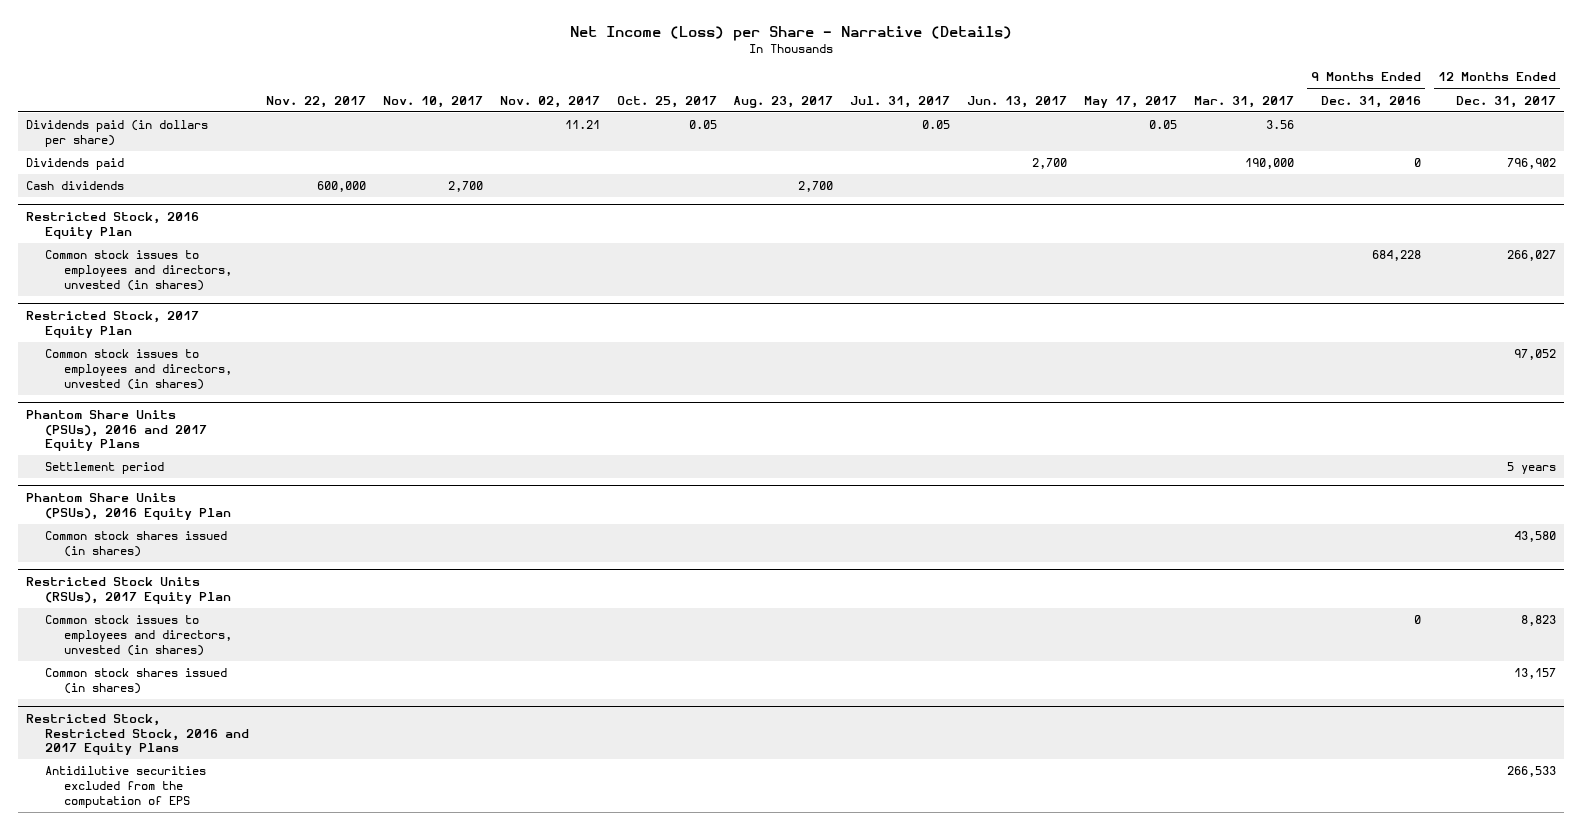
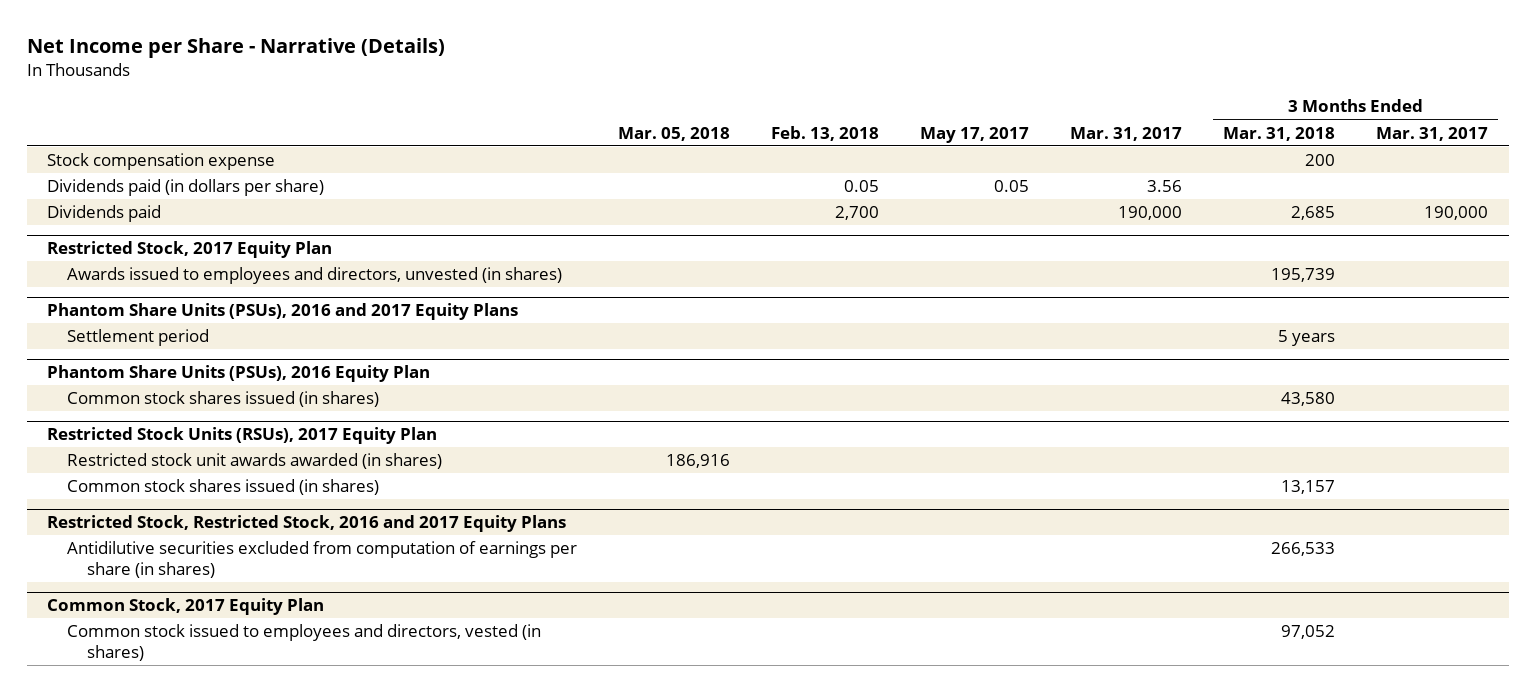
- Net Income (Loss) per Share - Narrative (Details)
+ Net Income per Share - Narrative (Details)
- | Nov. 22, 2017 | Nov. 10, 2017 | Nov. 02, 2017 | Oct. 25, 2017 | Aug. 23, 2017 | Jul. 31, 2017 | Jun. 13, 2017 | May 17, 2017 | Mar. 31, 2017 | 9 Months Ended Dec. 31, 2016 | 12 Months Ended Dec. 31, 2017
+ | Mar. 05, 2018 | Feb. 13, 2018 | May 17, 2017 | Mar. 31, 2017 | 3 Months Ended Mar. 31, 2018 | 3 Months Ended Mar. 31, 2017
+ Stock compensation expense | | | | | 200 |
- Cash dividends | 600,000 | 2,700 | | | 2,700 | | | | | |
- Restricted Stock, 2016 Equity Plan
- Common stock issues to employees and directors, unvested (in shares) | | | | | | | | | | 684,228 | 266,027
@ Restricted Stock, 2017 Equity Plan
- Common stock issues to employees and directors, unvested (in shares) | | | | | | | | | | | 97,052
+ Awards issued to employees and directors, unvested (in shares) | | | | | 195,739 |
@ Restricted Stock Units (RSUs), 2017 Equity Plan
- Common stock issues to employees and directors, unvested (in shares) | | | | | | | | | | 0 | 8,823
+ Restricted stock unit awards awarded (in shares) | 186,916 | | | | |
@ Restricted Stock, Restricted Stock, 2016 and 2017 Equity Plans
- Antidilutive securities excluded from the computation of EPS | | | | | | | | | | | 266,533
+ Antidilutive securities excluded from computation of earnings per share (in shares) | | | | | 266,533 |
+ Common Stock, 2017 Equity Plan
+ Common stock issued to employees and directors, vested (in shares) | | | | | 97,052 |

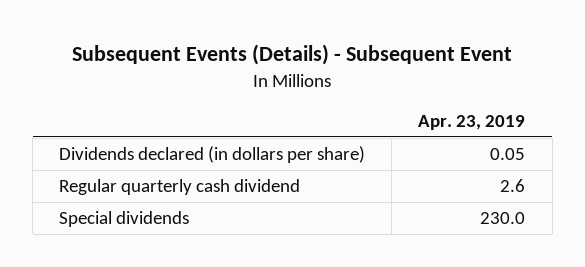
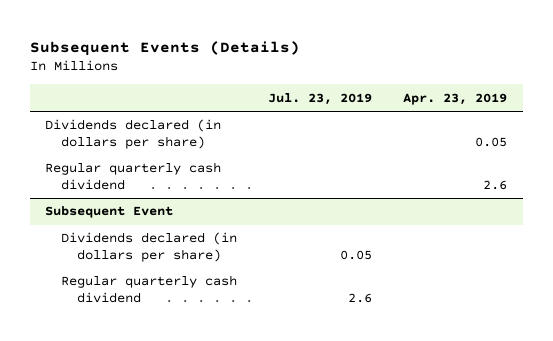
- Subsequent Events (Details) - Subsequent Event
+ Subsequent Events (Details)
- | Apr. 23, 2019
+ | Jul. 23, 2019 | Apr. 23, 2019
- Special dividends | 230.0
+ Subsequent Event
+ Dividends declared (in dollars per share) | 0.05 |
+ Regular quarterly cash dividend | 2.6 |

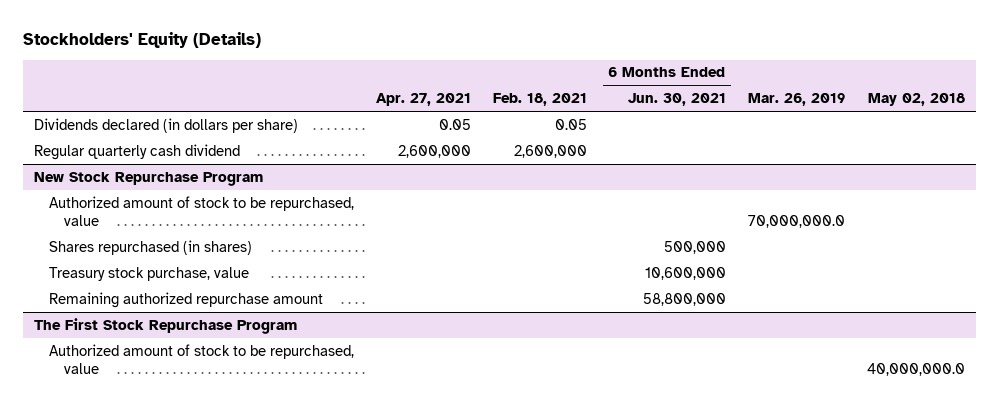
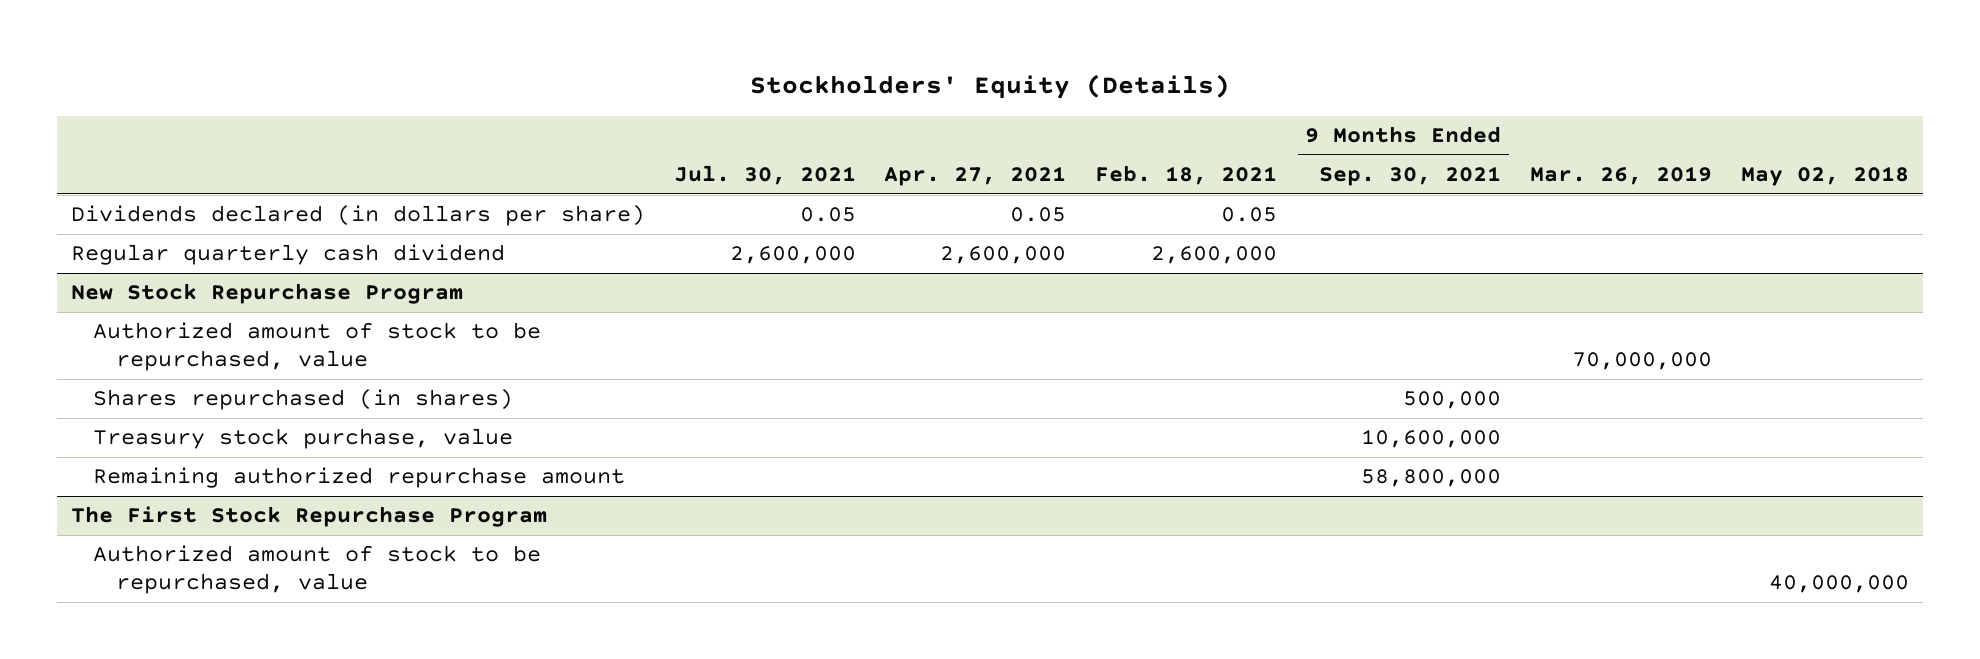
- | Apr. 27, 2021 | Feb. 18, 2021 | 6 Months Ended Jun. 30, 2021 | Mar. 26, 2019 | May 02, 2018
+ | Jul. 30, 2021 | Apr. 27, 2021 | Feb. 18, 2021 | 9 Months Ended Sep. 30, 2021 | Mar. 26, 2019 | May 02, 2018
@ New Stock Repurchase Program
- Authorized amount of stock to be repurchased, value | | | | 70,000,000.0 |
+ Authorized amount of stock to be repurchased, value | | | | | 70,000,000 |
@ The First Stock Repurchase Program
- Authorized amount of stock to be repurchased, value | | | | | 40,000,000.0
+ Authorized amount of stock to be repurchased, value | | | | | | 40,000,000

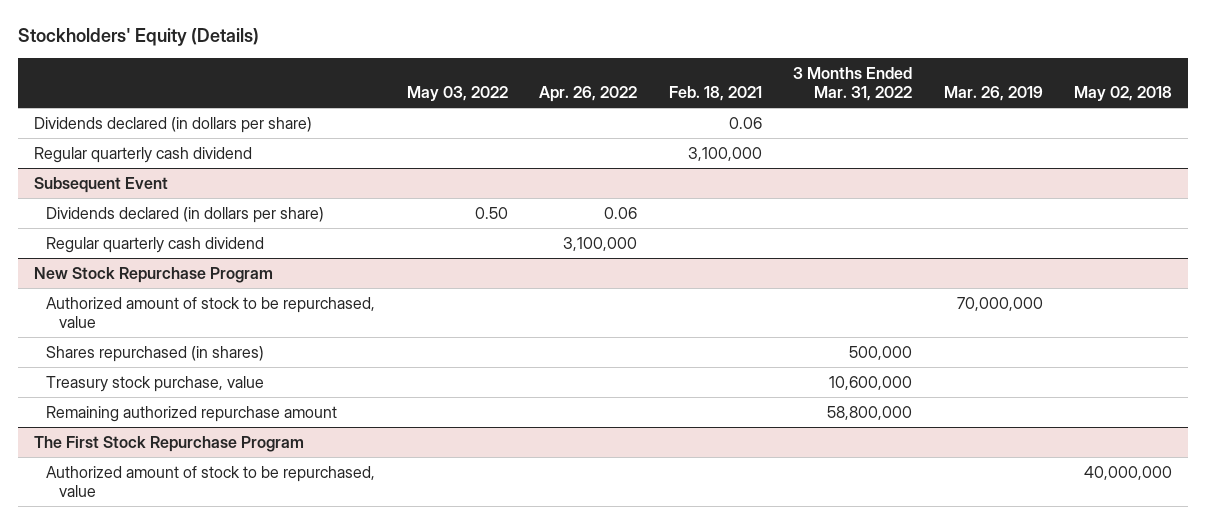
- | Jul. 30, 2021 | Apr. 27, 2021 | Feb. 18, 2021 | 9 Months Ended Sep. 30, 2021 | Mar. 26, 2019 | May 02, 2018
+ | May 03, 2022 | Apr. 26, 2022 | Feb. 18, 2021 | 3 Months Ended Mar. 31, 2022 | Mar. 26, 2019 | May 02, 2018
- Dividends declared (in dollars per share) | 0.05 | 0.05 | 0.05 | | |
- Regular quarterly cash dividend | 2,600,000 | 2,600,000 | 2,600,000 | | |
+ Dividends declared (in dollars per share) | | | 0.06 | | |
+ Regular quarterly cash dividend | | | 3,100,000 | | |
+ Subsequent Event
+ Dividends declared (in dollars per share) | 0.50 | 0.06 | | | |
+ Regular quarterly cash dividend | | 3,100,000 | | | |

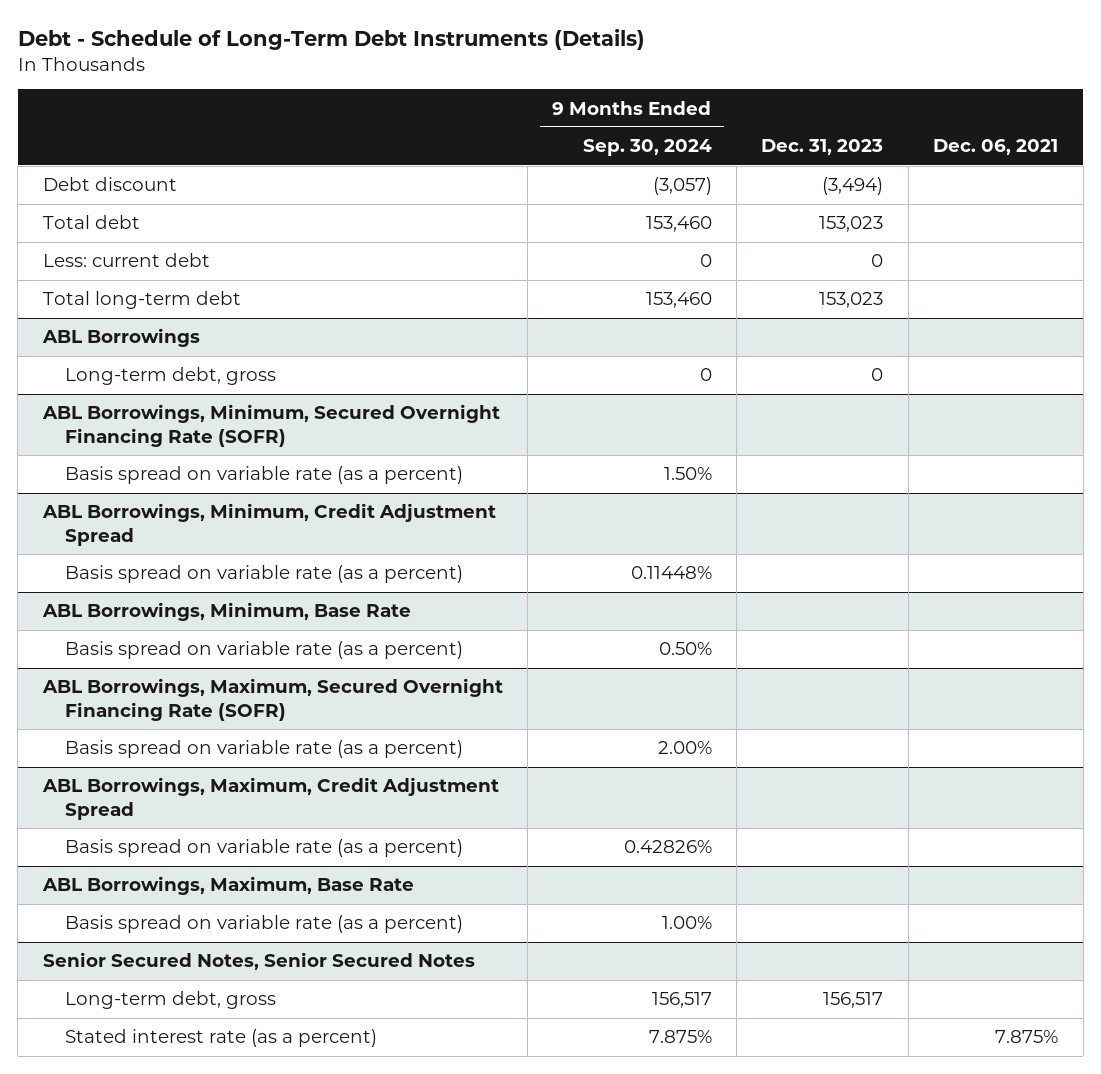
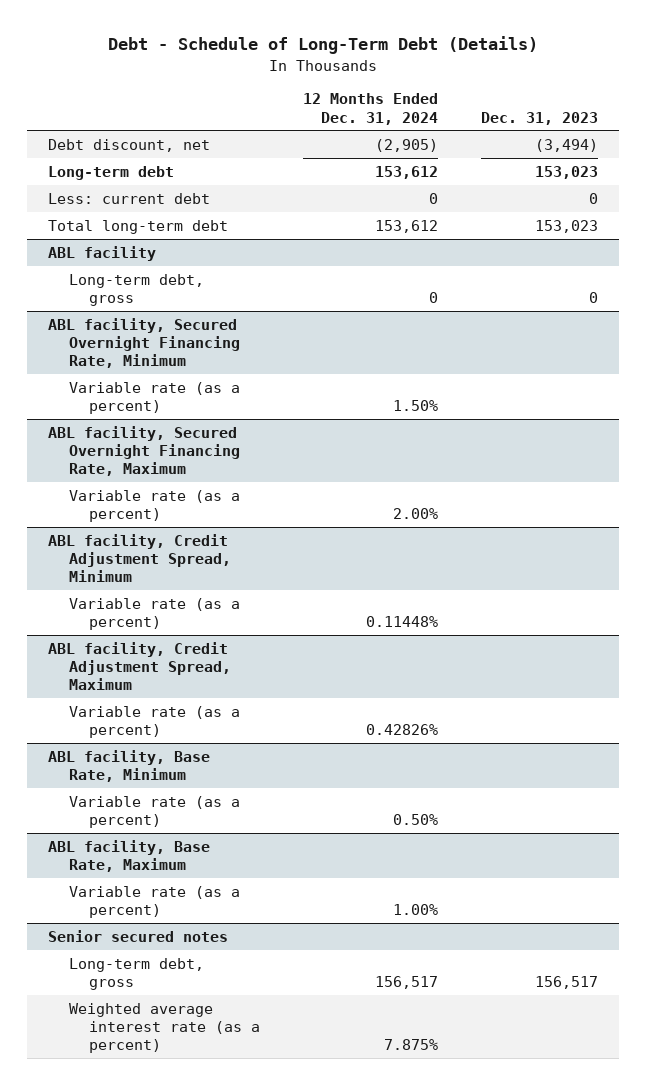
- Debt - Schedule of Long-Term Debt Instruments (Details)
+ Debt - Schedule of Long-Term Debt (Details)
- | 9 Months Ended Sep. 30, 2024 | Dec. 31, 2023 | Dec. 06, 2021
+ | 12 Months Ended Dec. 31, 2024 | Dec. 31, 2023
- Debt discount | (3,057) | (3,494) |
- Total debt | 153,460 | 153,023 |
+ Debt discount, net | (2,905) | (3,494)
+ Long-term debt | 153,612 | 153,023
- ABL Borrowings
+ ABL facility
- ABL Borrowings, Minimum, Secured Overnight Financing Rate (SOFR)
- Basis spread on variable rate (as a percent) | 1.50% | |
- ABL Borrowings, Minimum, Credit Adjustment Spread
- Basis spread on variable rate (as a percent) | 0.11448% | |
- ABL Borrowings, Minimum, Base Rate
- Basis spread on variable rate (as a percent) | 0.50% | |
- ABL Borrowings, Maximum, Secured Overnight Financing Rate (SOFR)
- Basis spread on variable rate (as a percent) | 2.00% | |
- ABL Borrowings, Maximum, Credit Adjustment Spread
- Basis spread on variable rate (as a percent) | 0.42826% | |
- ABL Borrowings, Maximum, Base Rate
- Basis spread on variable rate (as a percent) | 1.00% | |
- Senior Secured Notes, Senior Secured Notes
+ ABL facility, Secured Overnight Financing Rate, Minimum
+ Variable rate (as a percent) | 1.50% |
+ ABL facility, Secured Overnight Financing Rate, Maximum
+ Variable rate (as a percent) | 2.00% |
+ ABL facility, Credit Adjustment Spread, Minimum
+ Variable rate (as a percent) | 0.11448% |
+ ABL facility, Credit Adjustment Spread, Maximum
+ Variable rate (as a percent) | 0.42826% |
+ ABL facility, Base Rate, Minimum
+ Variable rate (as a percent) | 0.50% |
+ ABL facility, Base Rate, Maximum
+ Variable rate (as a percent) | 1.00% |
+ Senior secured notes
- Stated interest rate (as a percent) | 7.875% | | 7.875%
+ Weighted average interest rate (as a percent) | 7.875% |

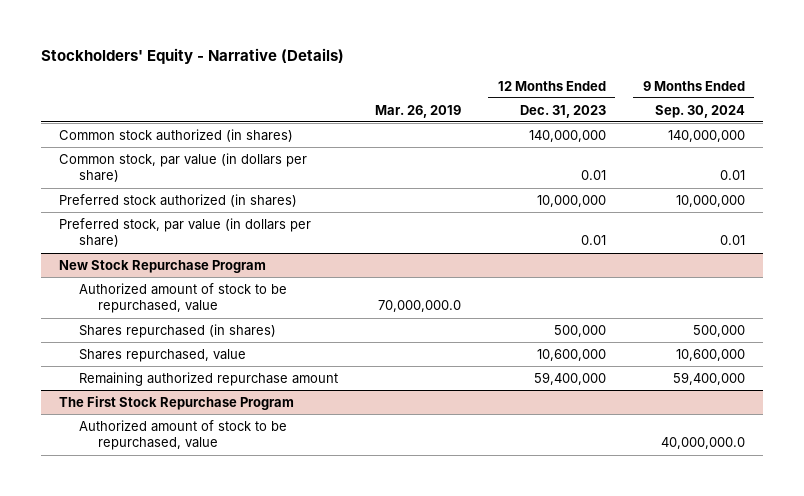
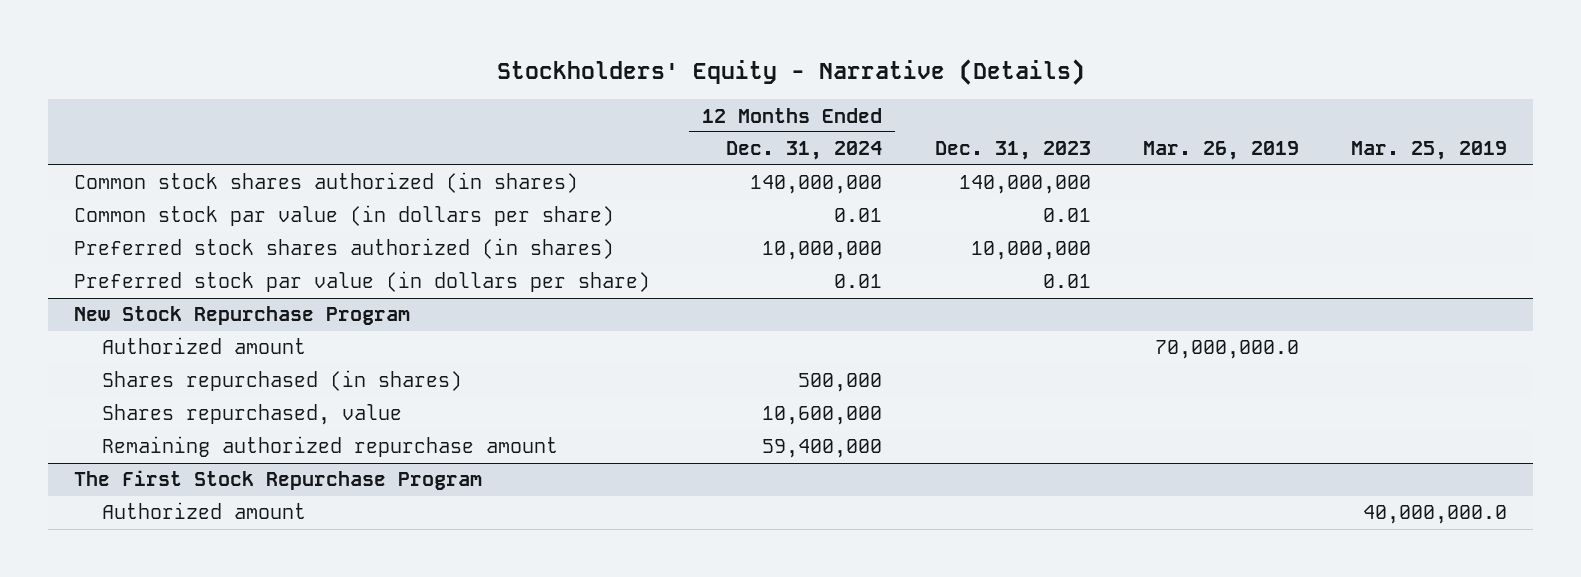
- | Mar. 26, 2019 | 12 Months Ended Dec. 31, 2023 | 9 Months Ended Sep. 30, 2024
+ | 12 Months Ended Dec. 31, 2024 | Dec. 31, 2023 | Mar. 26, 2019 | Mar. 25, 2019
- Common stock authorized (in shares) | | 140,000,000 | 140,000,000
- Common stock, par value (in dollars per share) | | 0.01 | 0.01
- Preferred stock authorized (in shares) | | 10,000,000 | 10,000,000
- Preferred stock, par value (in dollars per share) | | 0.01 | 0.01
+ Common stock shares authorized (in shares) | 140,000,000 | 140,000,000 | |
+ Common stock par value (in dollars per share) | 0.01 | 0.01 | |
+ Preferred stock shares authorized (in shares) | 10,000,000 | 10,000,000 | |
+ Preferred stock par value (in dollars per share) | 0.01 | 0.01 | |
@ New Stock Repurchase Program
- Authorized amount of stock to be repurchased, value | 70,000,000.0 | |
+ Authorized amount | | | 70,000,000.0 |
@ The First Stock Repurchase Program
- Authorized amount of stock to be repurchased, value | | | 40,000,000.0
+ Authorized amount | | | | 40,000,000.0

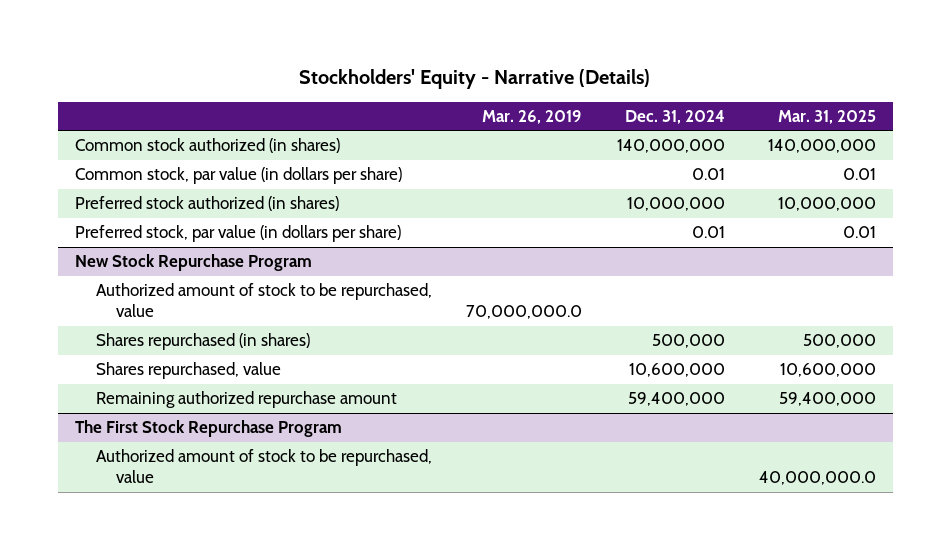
- | 12 Months Ended Dec. 31, 2024 | Dec. 31, 2023 | Mar. 26, 2019 | Mar. 25, 2019
+ | Mar. 26, 2019 | Dec. 31, 2024 | Mar. 31, 2025
- Common stock shares authorized (in shares) | 140,000,000 | 140,000,000 | |
- Common stock par value (in dollars per share) | 0.01 | 0.01 | |
- Preferred stock shares authorized (in shares) | 10,000,000 | 10,000,000 | |
- Preferred stock par value (in dollars per share) | 0.01 | 0.01 | |
+ Common stock authorized (in shares) | | 140,000,000 | 140,000,000
+ Common stock, par value (in dollars per share) | | 0.01 | 0.01
+ Preferred stock authorized (in shares) | | 10,000,000 | 10,000,000
+ Preferred stock, par value (in dollars per share) | | 0.01 | 0.01
@ New Stock Repurchase Program
- Authorized amount | | | 70,000,000.0 |
+ Authorized amount of stock to be repurchased, value | 70,000,000.0 | |
@ The First Stock Repurchase Program
- Authorized amount | | | | 40,000,000.0
+ Authorized amount of stock to be repurchased, value | | | 40,000,000.0

